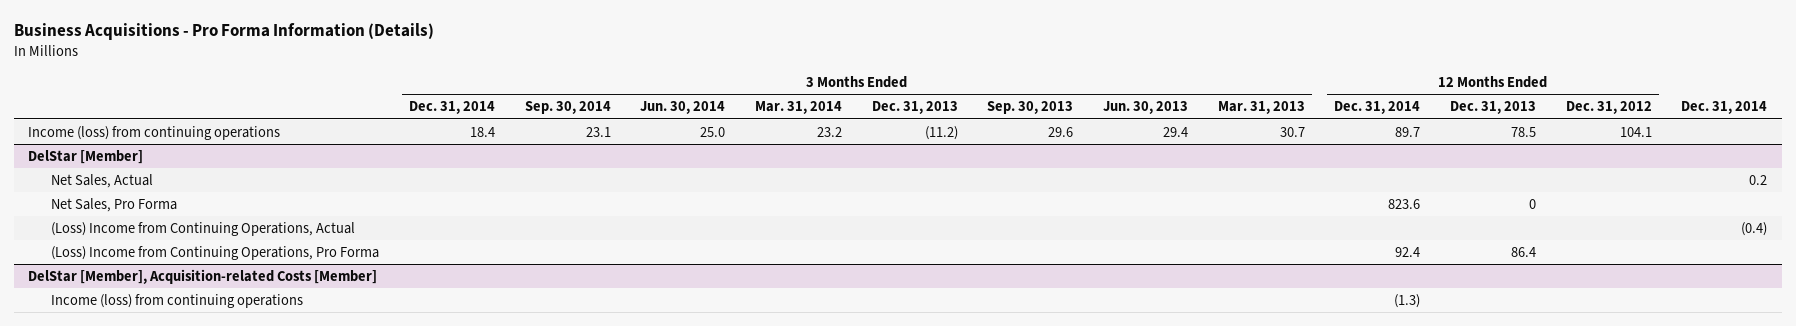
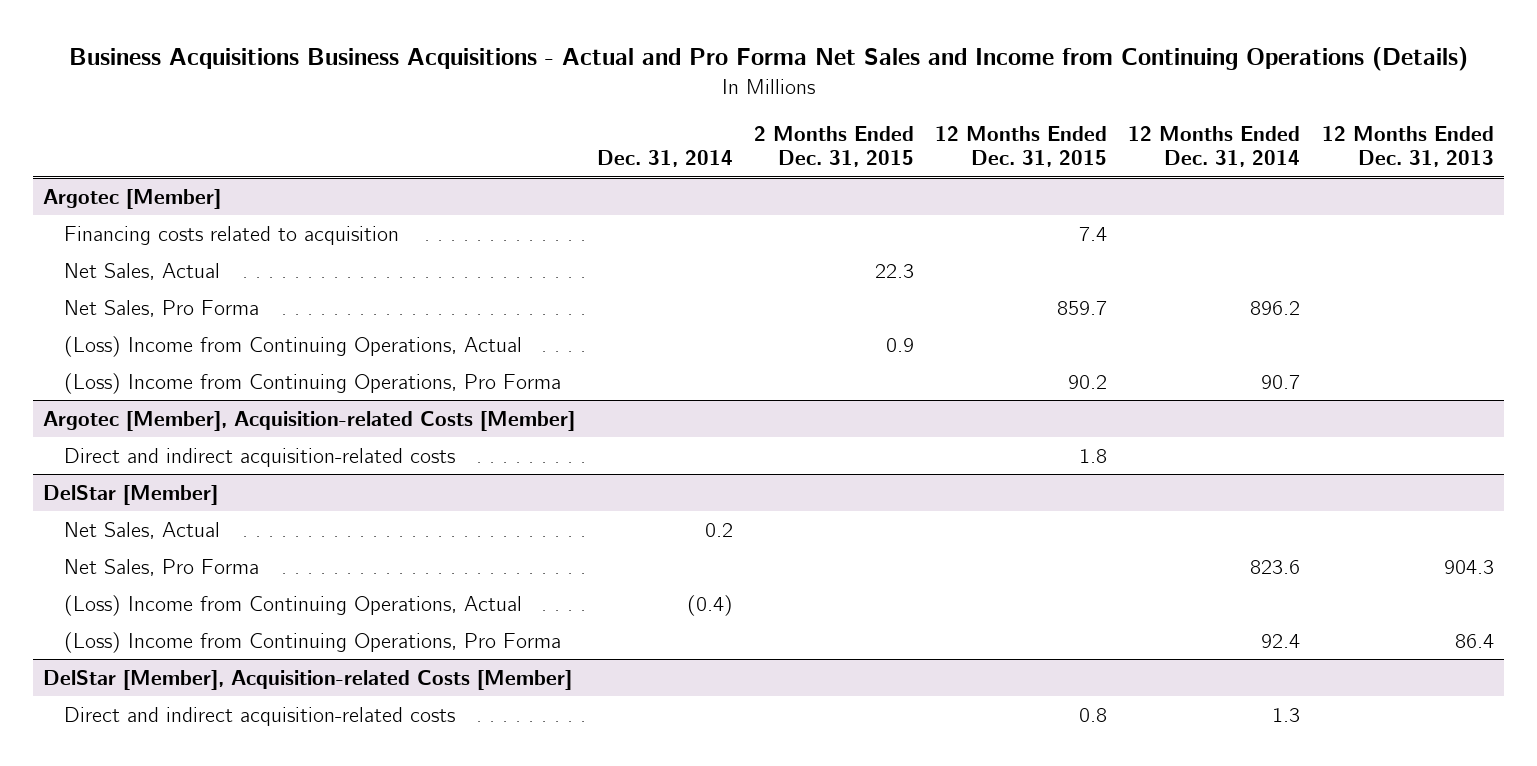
- Business Acquisitions - Pro Forma Information (Details)
+ Business Acquisitions Business Acquisitions - Actual and Pro Forma Net Sales and Income from Continuing Operations (Details)
- | 3 Months Ended Dec. 31, 2014 | 3 Months Ended Sep. 30, 2014 | 3 Months Ended Jun. 30, 2014 | 3 Months Ended Mar. 31, 2014 | 3 Months Ended Dec. 31, 2013 | 3 Months Ended Sep. 30, 2013 | 3 Months Ended Jun. 30, 2013 | 3 Months Ended Mar. 31, 2013 | 12 Months Ended Dec. 31, 2014 | 12 Months Ended Dec. 31, 2013 | 12 Months Ended Dec. 31, 2012 | Dec. 31, 2014
+ | Dec. 31, 2014 | 2 Months Ended Dec. 31, 2015 | 12 Months Ended Dec. 31, 2015 | 12 Months Ended Dec. 31, 2014 | 12 Months Ended Dec. 31, 2013
- Income (loss) from continuing operations | 18.4 | 23.1 | 25.0 | 23.2 | (11.2) | 29.6 | 29.4 | 30.7 | 89.7 | 78.5 | 104.1 |
+ Argotec [Member]
+ Financing costs related to acquisition | | | 7.4 | |
+ Net Sales, Actual | | 22.3 | | |
+ Net Sales, Pro Forma | | | 859.7 | 896.2 |
+ (Loss) Income from Continuing Operations, Actual | | 0.9 | | |
+ (Loss) Income from Continuing Operations, Pro Forma | | | 90.2 | 90.7 |
+ Argotec [Member], Acquisition-related Costs [Member]
+ Direct and indirect acquisition-related costs | | | 1.8 | |
@ DelStar [Member]
- Net Sales, Pro Forma | | | | | | | | | 823.6 | 0 | |
+ Net Sales, Pro Forma | | | | 823.6 | 904.3
@ DelStar [Member], Acquisition-related Costs [Member]
- Income (loss) from continuing operations | | | | | | | | | (1.3) | | |
+ Direct and indirect acquisition-related costs | | | 0.8 | 1.3 |

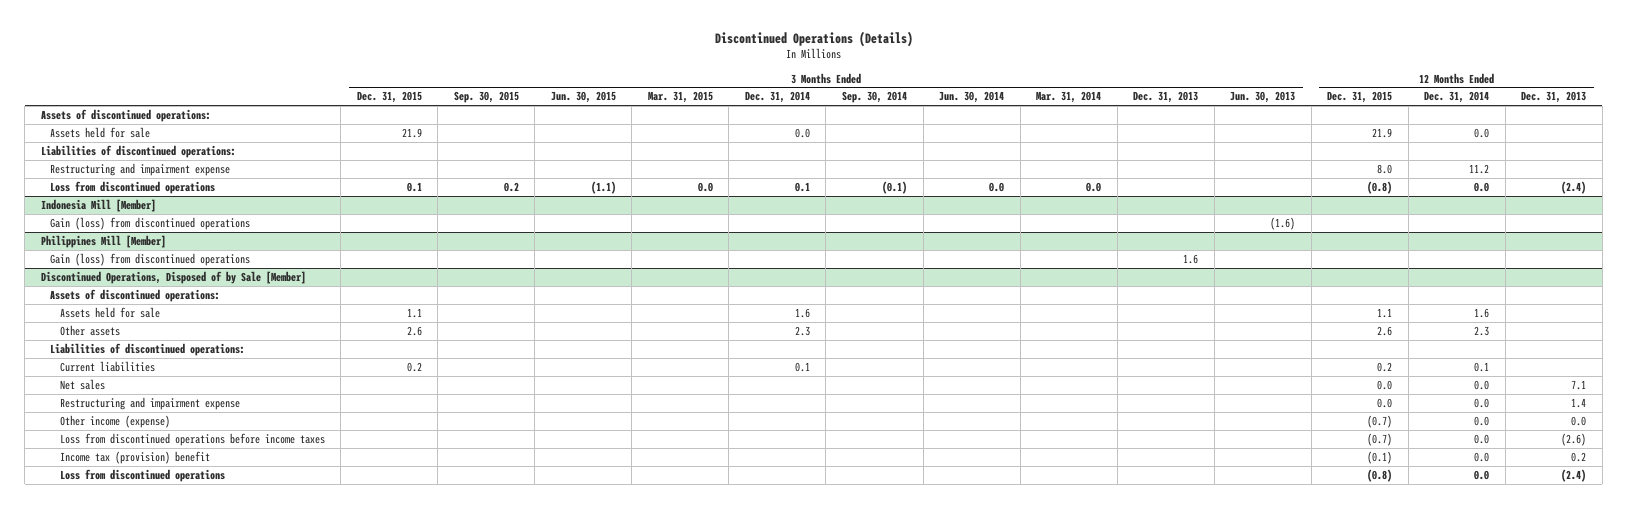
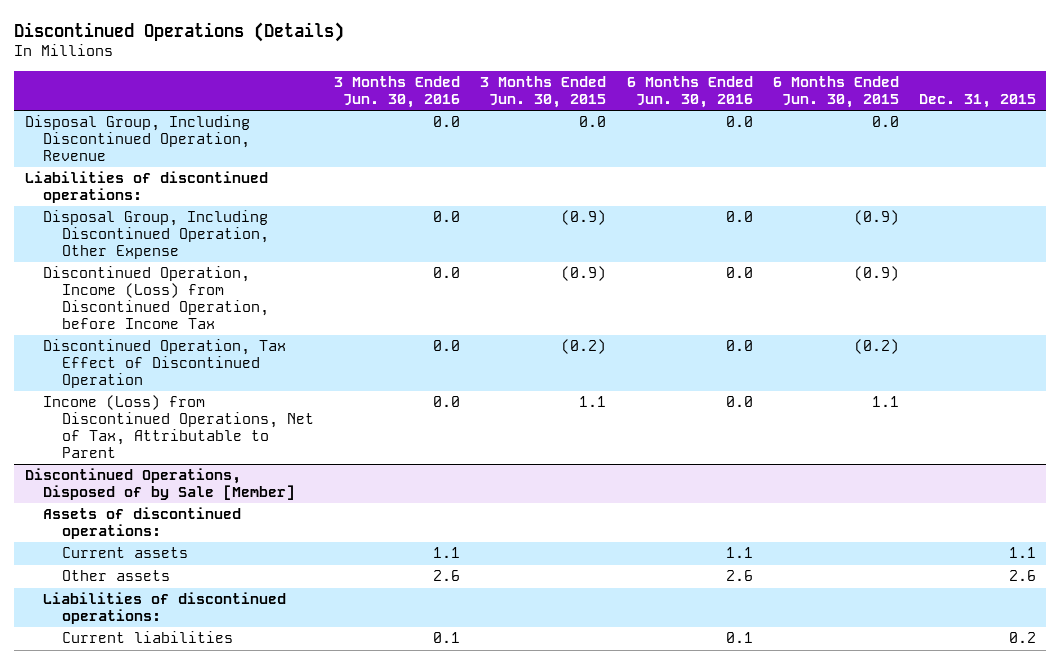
- | 3 Months Ended Dec. 31, 2015 | 3 Months Ended Sep. 30, 2015 | 3 Months Ended Jun. 30, 2015 | 3 Months Ended Mar. 31, 2015 | 3 Months Ended Dec. 31, 2014 | 3 Months Ended Sep. 30, 2014 | 3 Months Ended Jun. 30, 2014 | 3 Months Ended Mar. 31, 2014 | 3 Months Ended Dec. 31, 2013 | 3 Months Ended Jun. 30, 2013 | 12 Months Ended Dec. 31, 2015 | 12 Months Ended Dec. 31, 2014 | 12 Months Ended Dec. 31, 2013
+ | 3 Months Ended Jun. 30, 2016 | 3 Months Ended Jun. 30, 2015 | 6 Months Ended Jun. 30, 2016 | 6 Months Ended Jun. 30, 2015 | Dec. 31, 2015
- Assets of discontinued operations:
- Assets held for sale | 21.9 | | | | 0.0 | | | | | | 21.9 | 0.0 |
+ Disposal Group, Including Discontinued Operation, Revenue | 0.0 | 0.0 | 0.0 | 0.0 |
- Restructuring and impairment expense | | | | | | | | | | | 8.0 | 11.2 |
- Loss from discontinued operations | 0.1 | 0.2 | (1.1) | 0.0 | 0.1 | (0.1) | 0.0 | 0.0 | | | (0.8) | 0.0 | (2.4)
- Indonesia Mill [Member]
- Gain (loss) from discontinued operations | | | | | | | | | | (1.6) | | |
- Philippines Mill [Member]
- Gain (loss) from discontinued operations | | | | | | | | | 1.6 | | | |
+ Disposal Group, Including Discontinued Operation, Other Expense | 0.0 | (0.9) | 0.0 | (0.9) |
+ Discontinued Operation, Income (Loss) from Discontinued Operation, before Income Tax | 0.0 | (0.9) | 0.0 | (0.9) |
+ Discontinued Operation, Tax Effect of Discontinued Operation | 0.0 | (0.2) | 0.0 | (0.2) |
+ Income (Loss) from Discontinued Operations, Net of Tax, Attributable to Parent | 0.0 | 1.1 | 0.0 | 1.1 |
@ Discontinued Operations, Disposed of by Sale [Member]
- Assets held for sale | 1.1 | | | | 1.6 | | | | | | 1.1 | 1.6 |
+ Current assets | 1.1 | | 1.1 | | 1.1
- Net sales | | | | | | | | | | | 0.0 | 0.0 | 7.1
- Restructuring and impairment expense | | | | | | | | | | | 0.0 | 0.0 | 1.4
- Other income (expense) | | | | | | | | | | | (0.7) | 0.0 | 0.0
- Loss from discontinued operations before income taxes | | | | | | | | | | | (0.7) | 0.0 | (2.6)
- Income tax (provision) benefit | | | | | | | | | | | (0.1) | 0.0 | 0.2
- Loss from discontinued operations | | | | | | | | | | | (0.8) | 0.0 | (2.4)

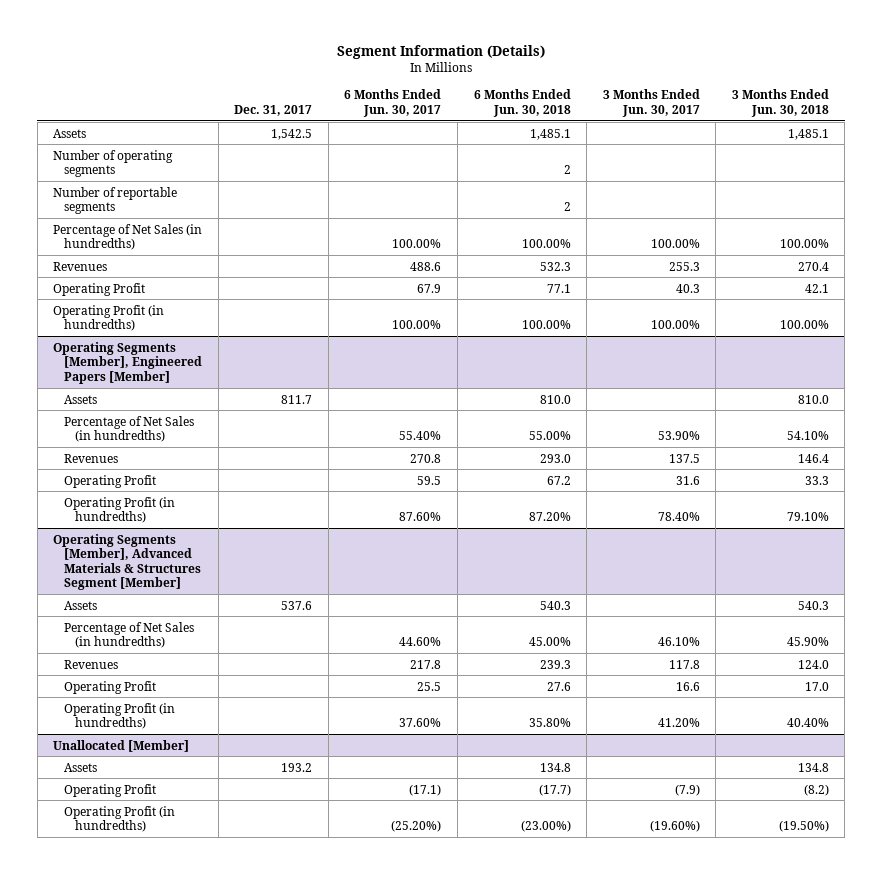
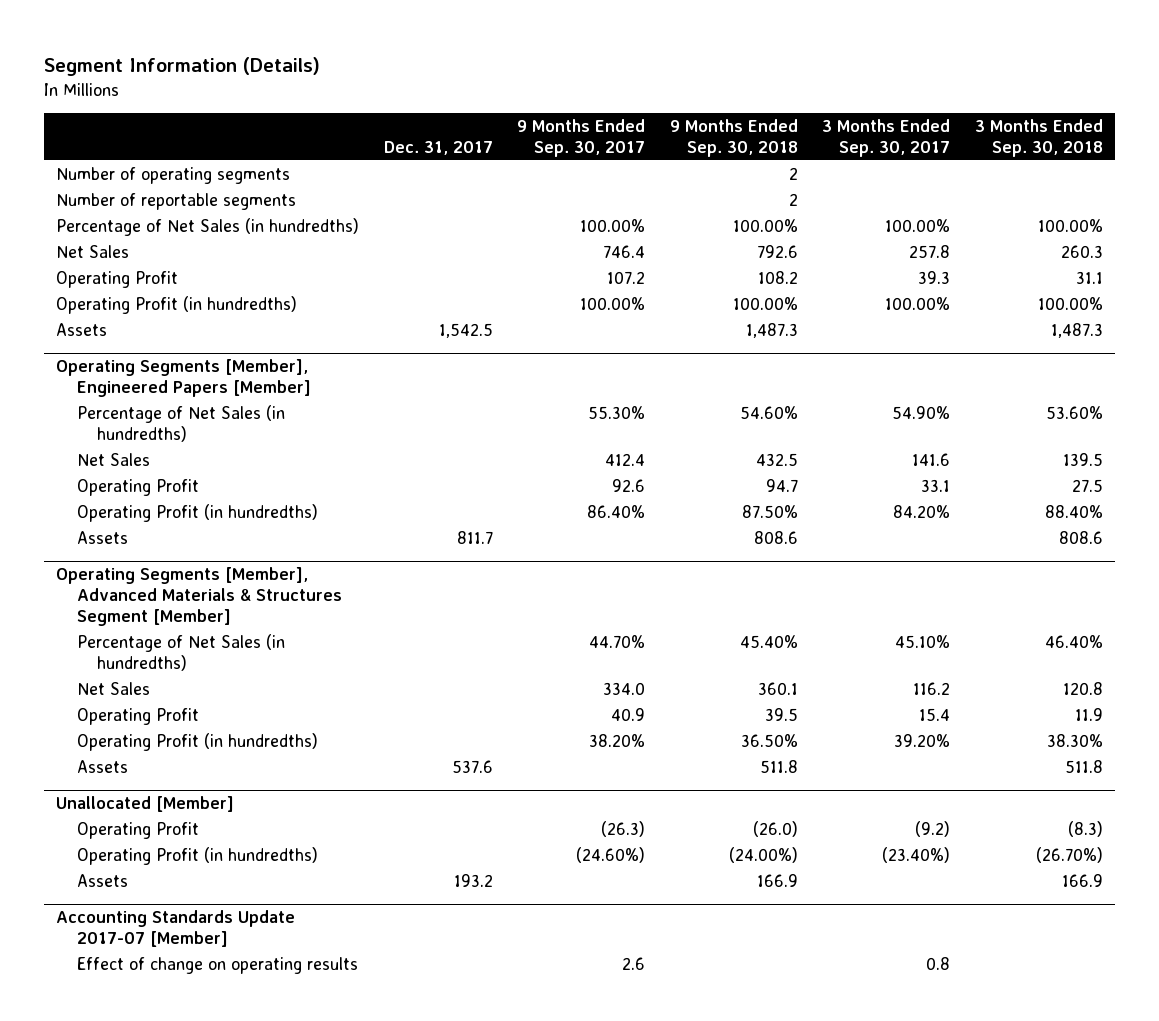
- | Dec. 31, 2017 | 6 Months Ended Jun. 30, 2017 | 6 Months Ended Jun. 30, 2018 | 3 Months Ended Jun. 30, 2017 | 3 Months Ended Jun. 30, 2018
+ | Dec. 31, 2017 | 9 Months Ended Sep. 30, 2017 | 9 Months Ended Sep. 30, 2018 | 3 Months Ended Sep. 30, 2017 | 3 Months Ended Sep. 30, 2018
- Revenues | | 488.6 | 532.3 | 255.3 | 270.4
+ Net Sales | | 746.4 | 792.6 | 257.8 | 260.3
moved down: Assets | 1,542.5 | | 1,487.3 | | 1,487.3
@ Operating Segments [Member], Engineered Papers [Member]
- Revenues | | 270.8 | 293.0 | 137.5 | 146.4
+ Net Sales | | 412.4 | 432.5 | 141.6 | 139.5
moved down: Assets | 811.7 | | 808.6 | | 808.6
@ Operating Segments [Member], Advanced Materials & Structures Segment [Member]
- Revenues | | 217.8 | 239.3 | 117.8 | 124.0
+ Net Sales | | 334.0 | 360.1 | 116.2 | 120.8
moved down: Assets | 537.6 | | 511.8 | | 511.8
@ Unallocated [Member]
moved down: Assets | 193.2 | | 166.9 | | 166.9
+ Accounting Standards Update 2017-07 [Member]
+ Effect of change on operating results | | 2.6 | | 0.8 |

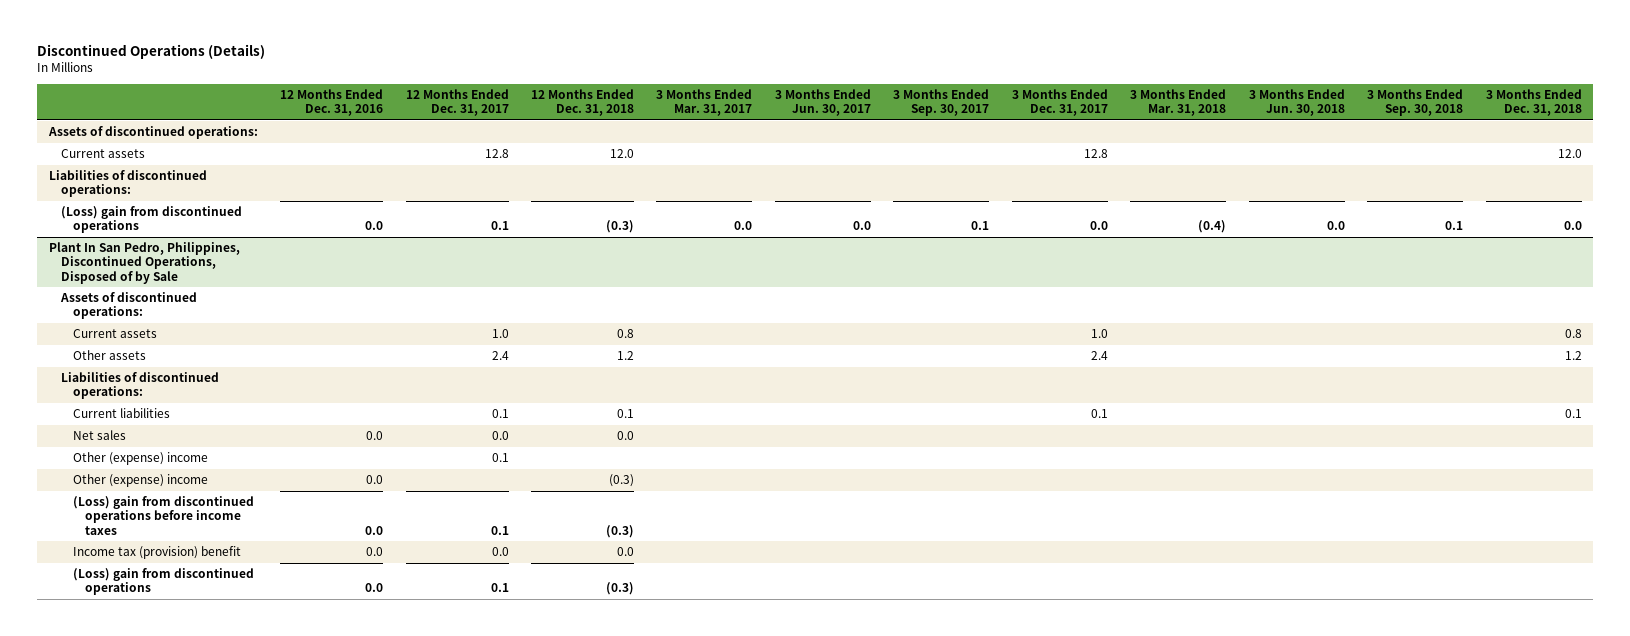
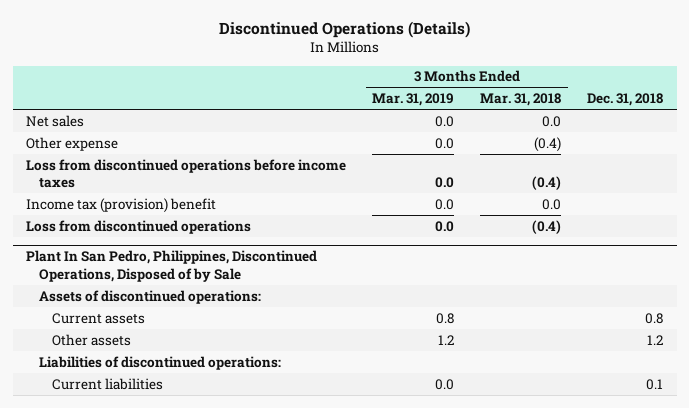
- | 12 Months Ended Dec. 31, 2016 | 12 Months Ended Dec. 31, 2017 | 12 Months Ended Dec. 31, 2018 | 3 Months Ended Mar. 31, 2017 | 3 Months Ended Jun. 30, 2017 | 3 Months Ended Sep. 30, 2017 | 3 Months Ended Dec. 31, 2017 | 3 Months Ended Mar. 31, 2018 | 3 Months Ended Jun. 30, 2018 | 3 Months Ended Sep. 30, 2018 | 3 Months Ended Dec. 31, 2018
+ | 3 Months Ended Mar. 31, 2019 | 3 Months Ended Mar. 31, 2018 | Dec. 31, 2018
- Assets of discontinued operations:
- Current assets | | 12.8 | 12.0 | | | | 12.8 | | | | 12.0
- Liabilities of discontinued operations:
- (Loss) gain from discontinued operations | 0.0 | 0.1 | (0.3) | 0.0 | 0.0 | 0.1 | 0.0 | (0.4) | 0.0 | 0.1 | 0.0
+ Net sales | 0.0 | 0.0 |
+ Other expense | 0.0 | (0.4) |
+ Loss from discontinued operations before income taxes | 0.0 | (0.4) |
+ Income tax (provision) benefit | 0.0 | 0.0 |
+ Loss from discontinued operations | 0.0 | (0.4) |
@ Plant In San Pedro, Philippines, Discontinued Operations, Disposed of by Sale
- Net sales | 0.0 | 0.0 | 0.0 | | | | | | | |
- Other (expense) income | | 0.1 | | | | | | | | |
- Other (expense) income | 0.0 | | (0.3) | | | | | | | |
- (Loss) gain from discontinued operations before income taxes | 0.0 | 0.1 | (0.3) | | | | | | | |
- Income tax (provision) benefit | 0.0 | 0.0 | 0.0 | | | | | | | |
- (Loss) gain from discontinued operations | 0.0 | 0.1 | (0.3) | | | | | | | |

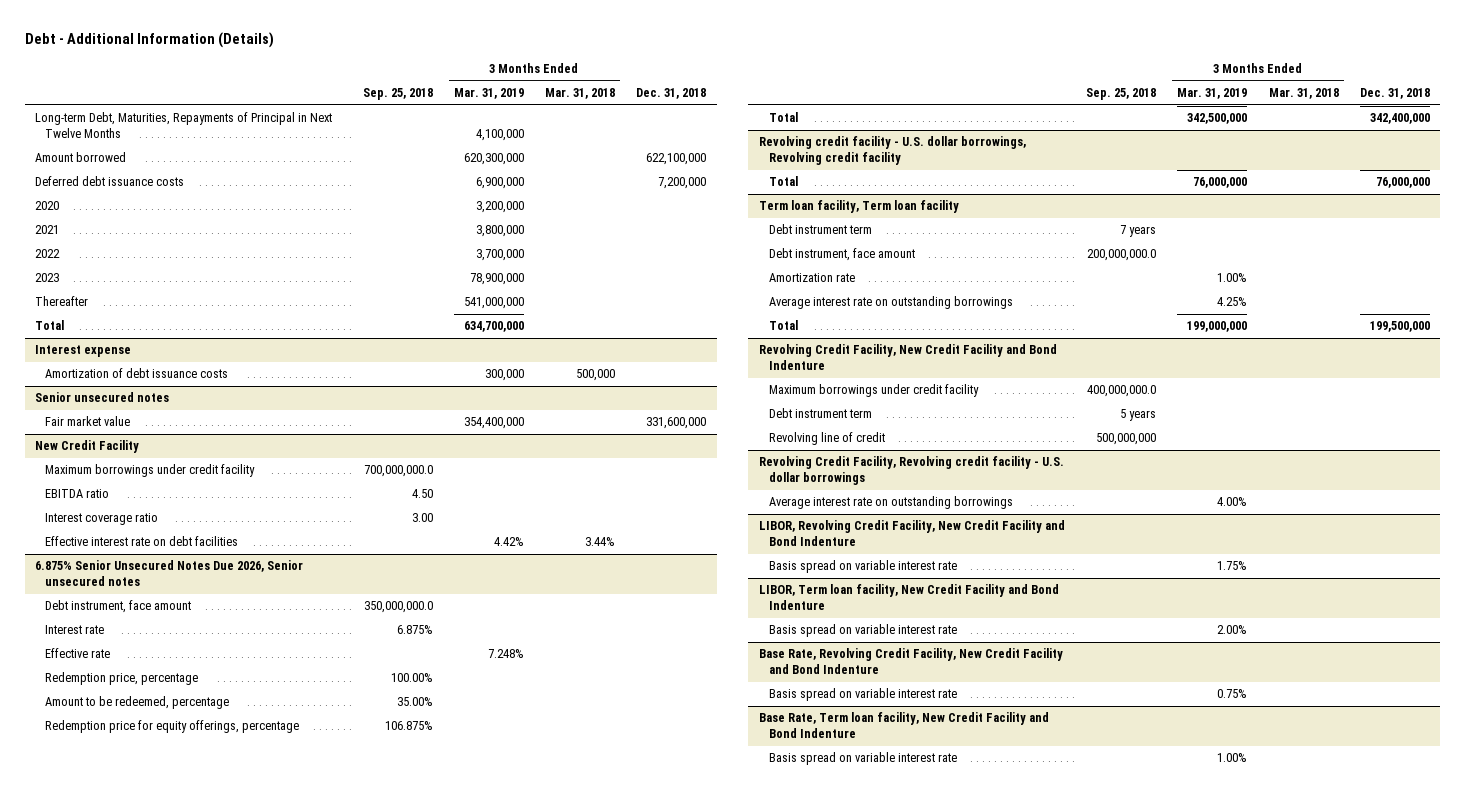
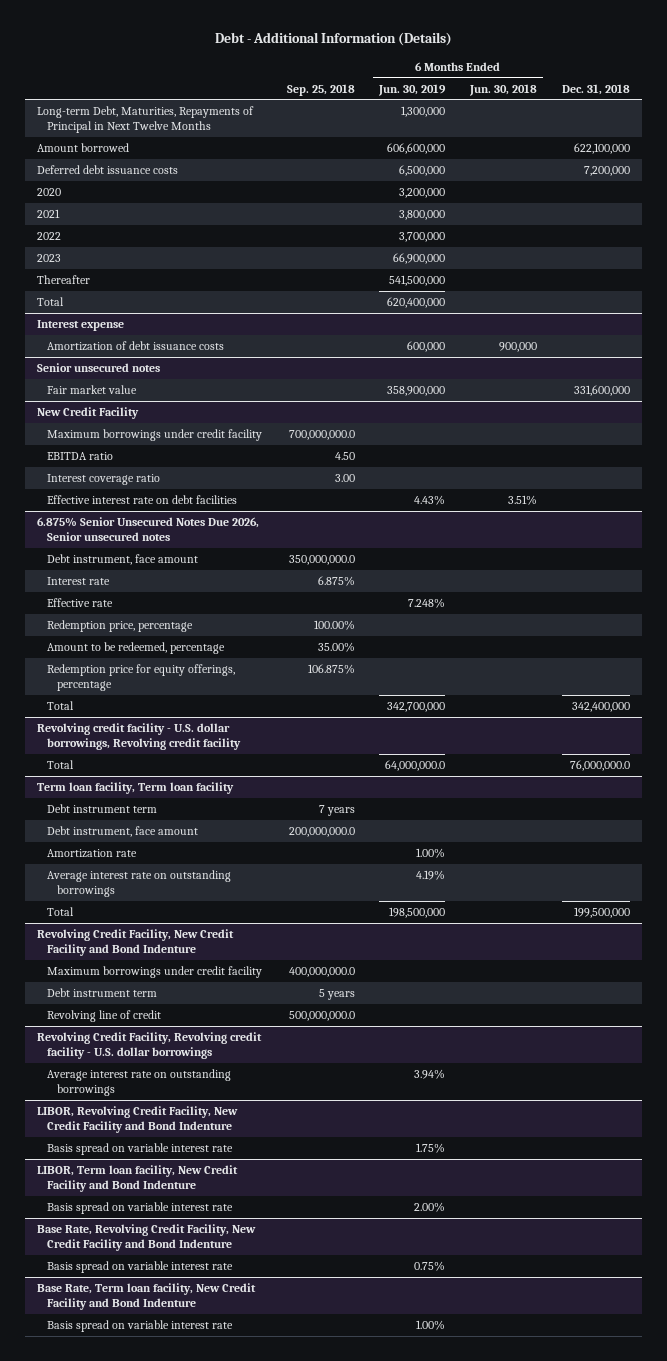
- | Sep. 25, 2018 | 3 Months Ended Mar. 31, 2019 | 3 Months Ended Mar. 31, 2018 | Dec. 31, 2018
+ | Sep. 25, 2018 | 6 Months Ended Jun. 30, 2019 | 6 Months Ended Jun. 30, 2018 | Dec. 31, 2018
@ Revolving credit facility - U.S. dollar borrowings, Revolving credit facility
- Total | | 76,000,000 | | 76,000,000
+ Total | | 64,000,000.0 | | 76,000,000.0
@ Revolving Credit Facility, New Credit Facility and Bond Indenture
- Revolving line of credit | 500,000,000 | | |
+ Revolving line of credit | 500,000,000.0 | | |

